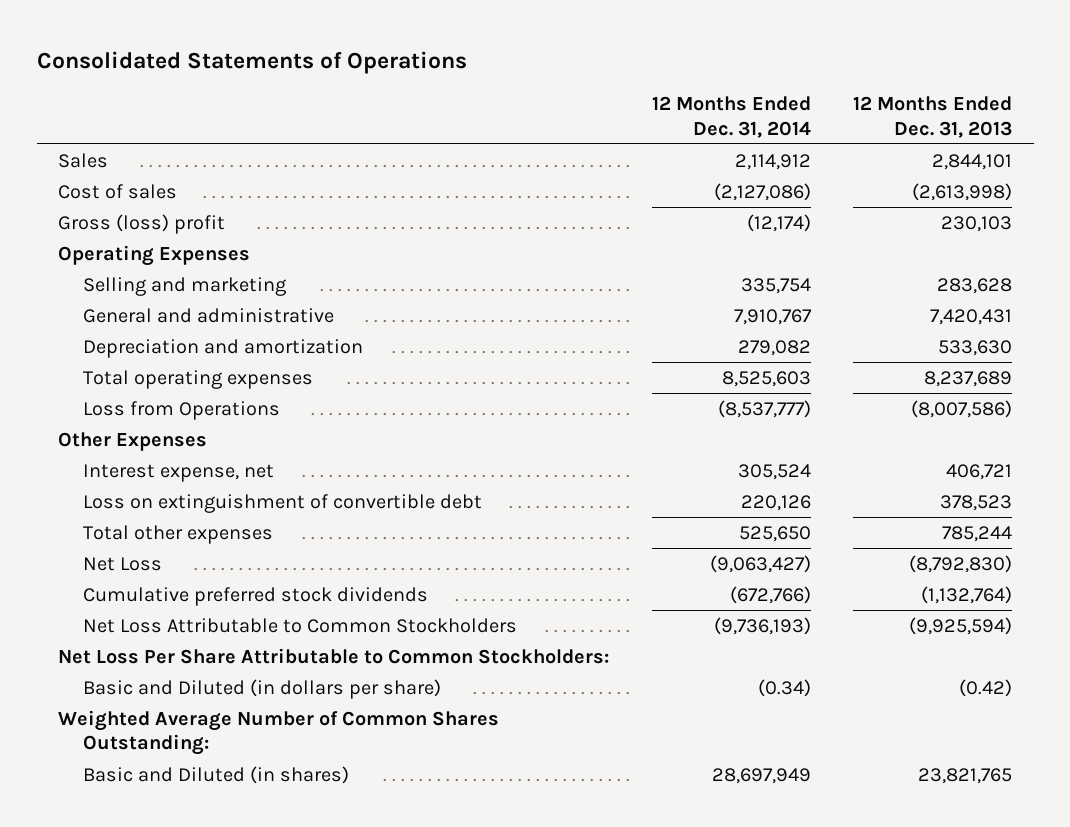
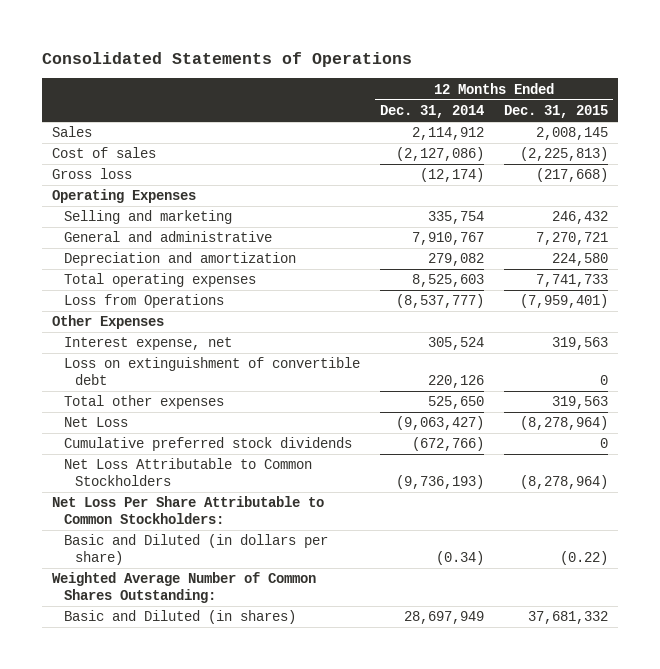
- | 12 Months Ended Dec. 31, 2014 | 12 Months Ended Dec. 31, 2013
+ | 12 Months Ended Dec. 31, 2014 | 12 Months Ended Dec. 31, 2015
- Gross (loss) profit | (12,174) | 230,103
+ Gross loss | (12,174) | (217,668)

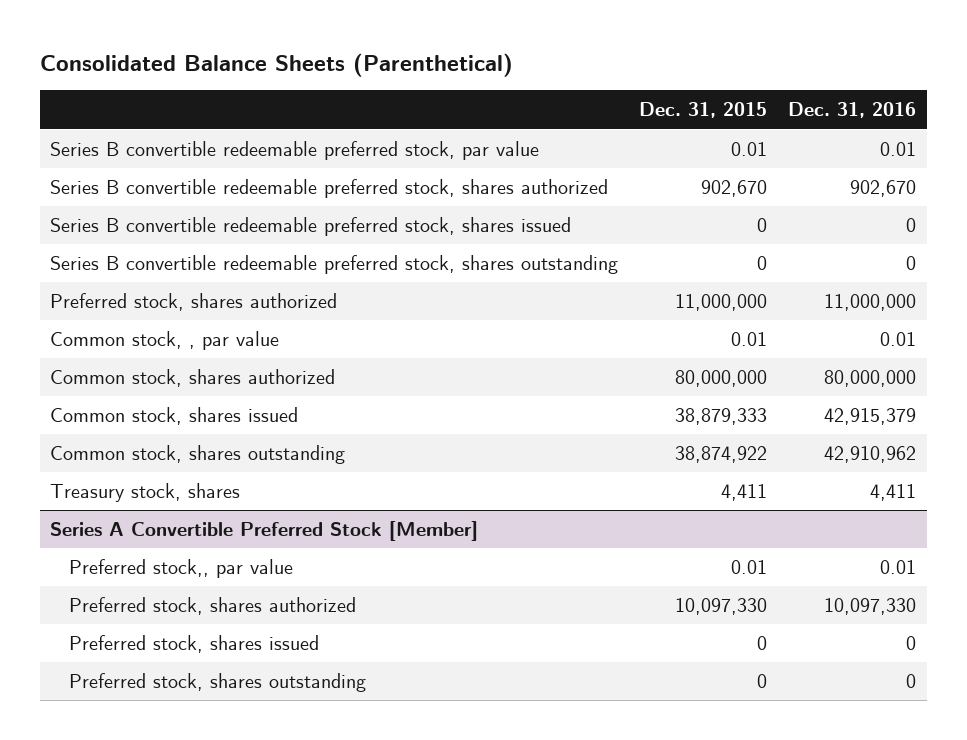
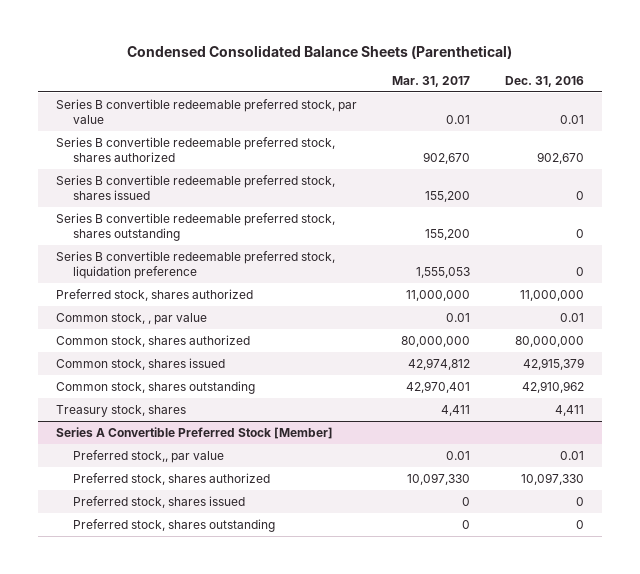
- Consolidated Balance Sheets (Parenthetical)
+ Condensed Consolidated Balance Sheets (Parenthetical)
- | Dec. 31, 2015 | Dec. 31, 2016
+ | Mar. 31, 2017 | Dec. 31, 2016
+ Series B convertible redeemable preferred stock, liquidation preference | 1,555,053 | 0

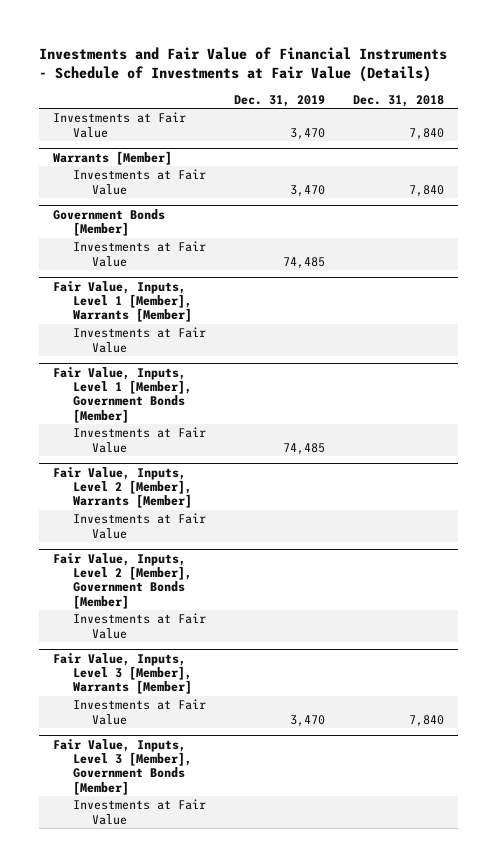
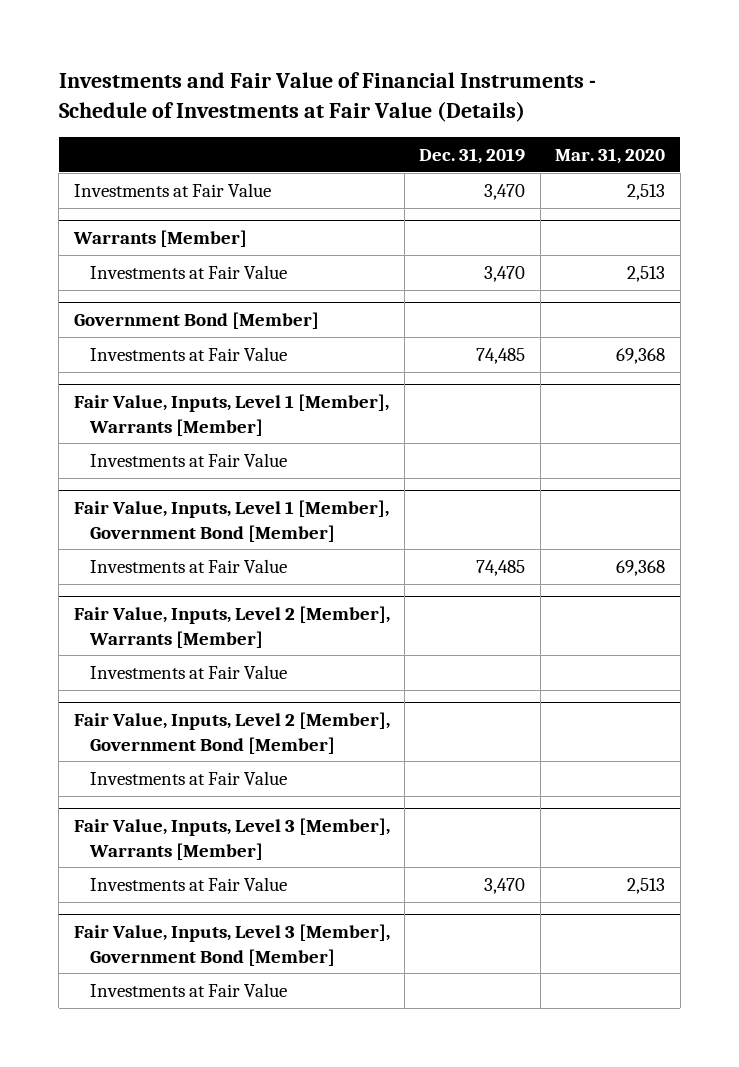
- | Dec. 31, 2019 | Dec. 31, 2018
+ | Dec. 31, 2019 | Mar. 31, 2020
- Government Bonds [Member]
+ Government Bond [Member]
- Fair Value, Inputs, Level 1 [Member], Government Bonds [Member]
+ Fair Value, Inputs, Level 1 [Member], Government Bond [Member]
- Fair Value, Inputs, Level 2 [Member], Government Bonds [Member]
+ Fair Value, Inputs, Level 2 [Member], Government Bond [Member]
- Fair Value, Inputs, Level 3 [Member], Government Bonds [Member]
+ Fair Value, Inputs, Level 3 [Member], Government Bond [Member]

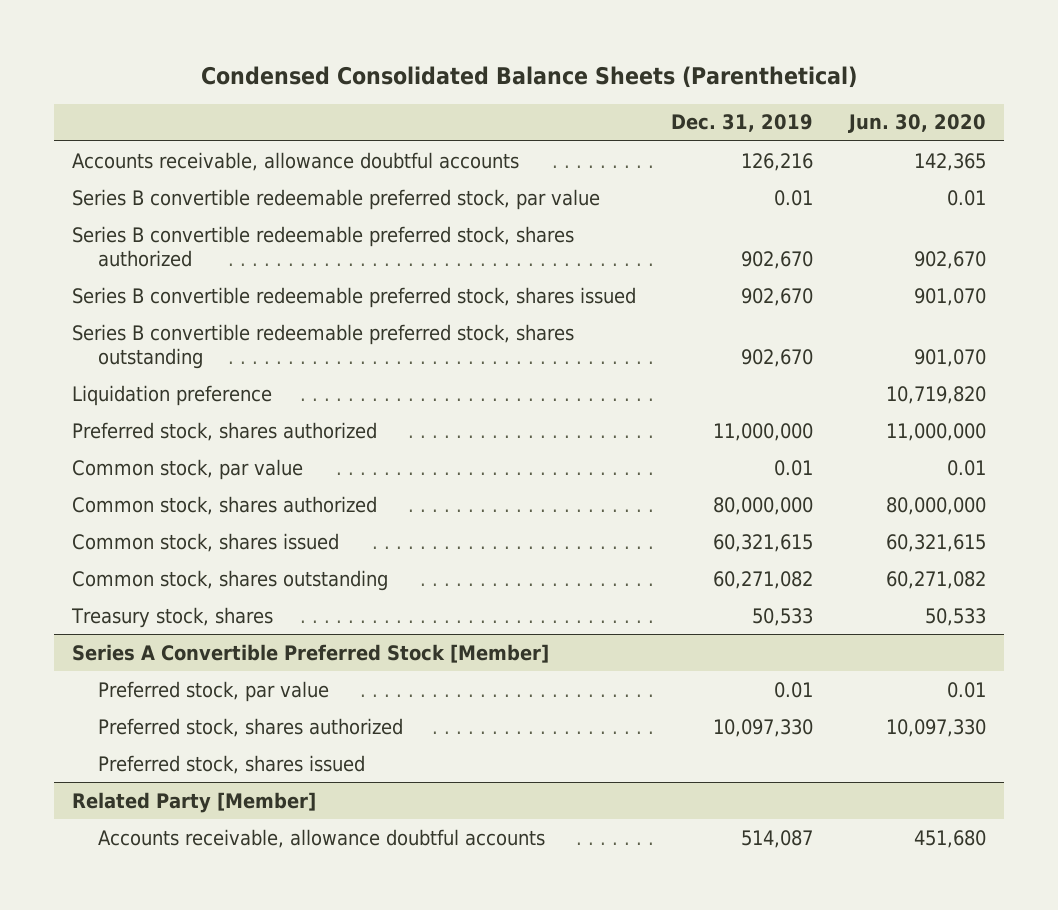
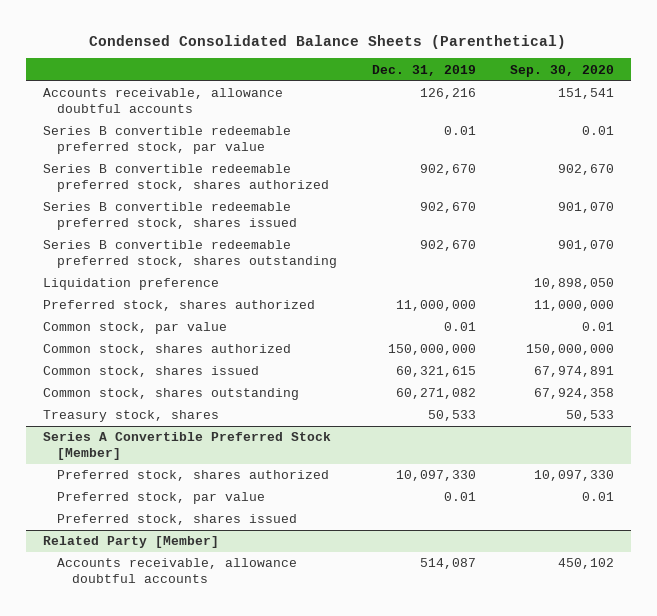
- | Dec. 31, 2019 | Jun. 30, 2020
+ | Dec. 31, 2019 | Sep. 30, 2020
- Common stock, shares authorized | 80,000,000 | 80,000,000
+ Common stock, shares authorized | 150,000,000 | 150,000,000
@ Series A Convertible Preferred Stock [Member]
moved down: Preferred stock, par value | 0.01 | 0.01

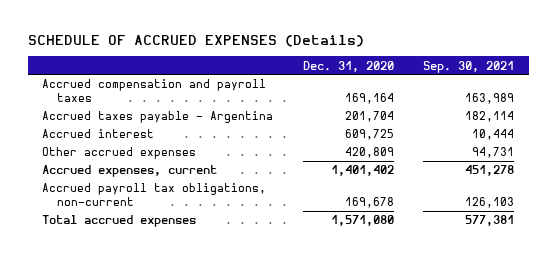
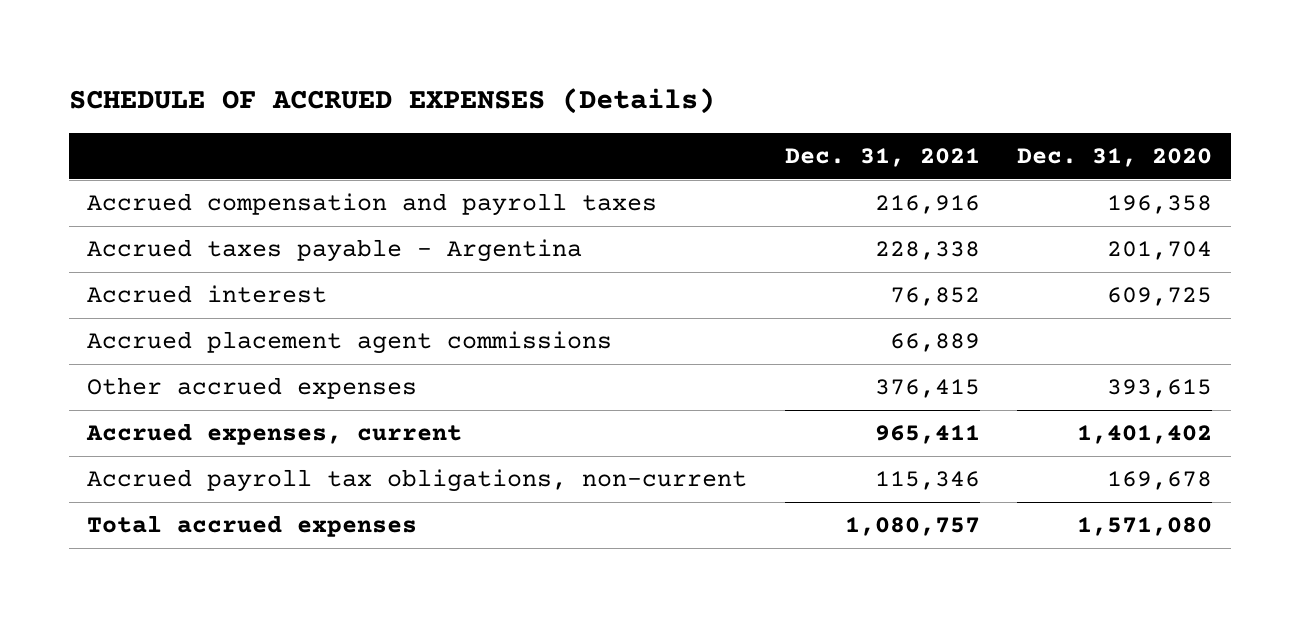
- | Dec. 31, 2020 | Sep. 30, 2021
+ | Dec. 31, 2021 | Dec. 31, 2020
- Accrued compensation and payroll taxes | 169,164 | 163,989
+ Accrued compensation and payroll taxes | 216,916 | 196,358
- Other accrued expenses | 420,809 | 94,731
+ Accrued placement agent commissions | 66,889 |
+ Other accrued expenses | 376,415 | 393,615

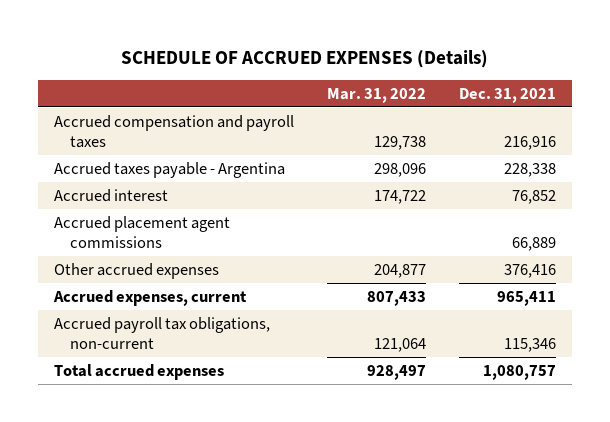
- | Dec. 31, 2021 | Dec. 31, 2020
+ | Mar. 31, 2022 | Dec. 31, 2021
- Other accrued expenses | 376,415 | 393,615
+ Other accrued expenses | 204,877 | 376,416

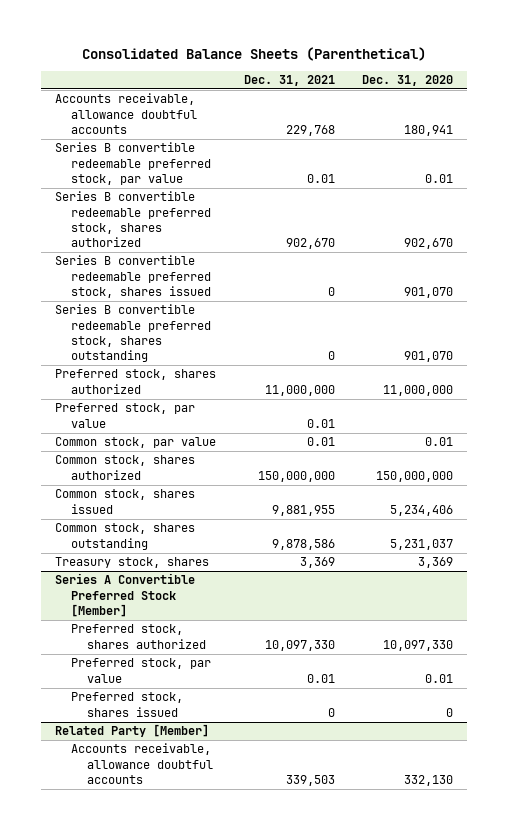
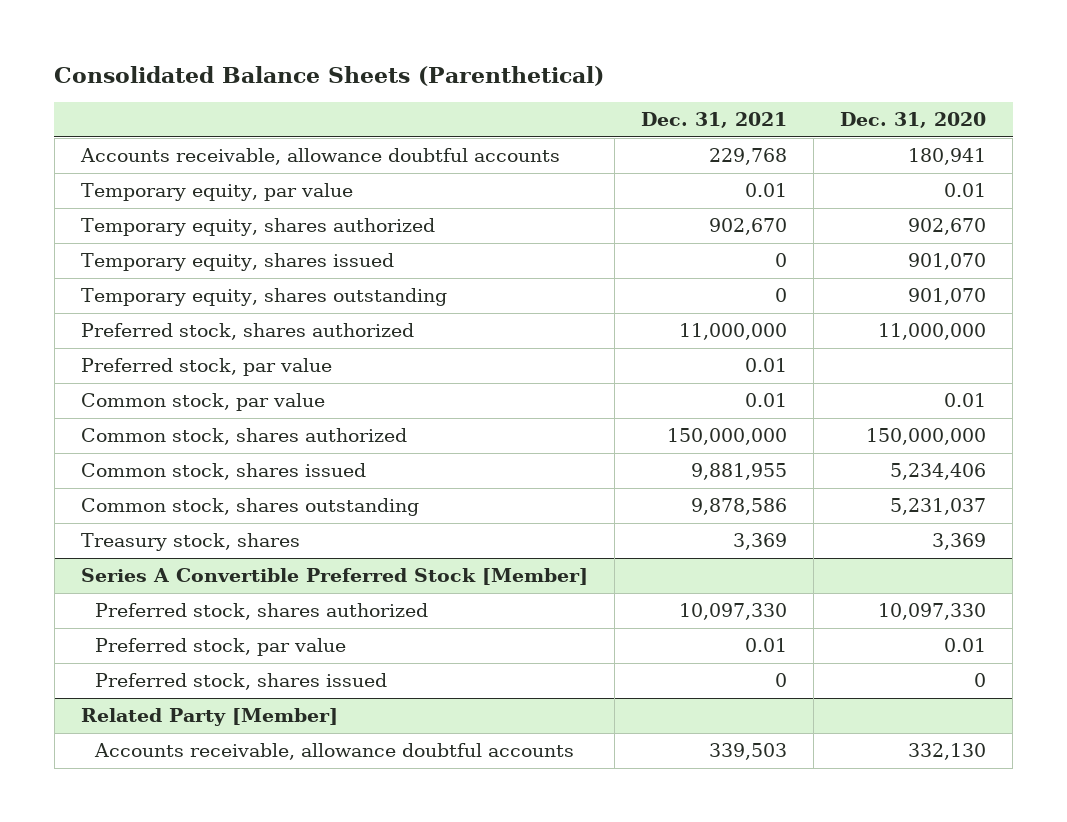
- Series B convertible redeemable preferred stock, par value | 0.01 | 0.01
- Series B convertible redeemable preferred stock, shares authorized | 902,670 | 902,670
- Series B convertible redeemable preferred stock, shares issued | 0 | 901,070
- Series B convertible redeemable preferred stock, shares outstanding | 0 | 901,070
+ Temporary equity, par value | 0.01 | 0.01
+ Temporary equity, shares authorized | 902,670 | 902,670
+ Temporary equity, shares issued | 0 | 901,070
+ Temporary equity, shares outstanding | 0 | 901,070

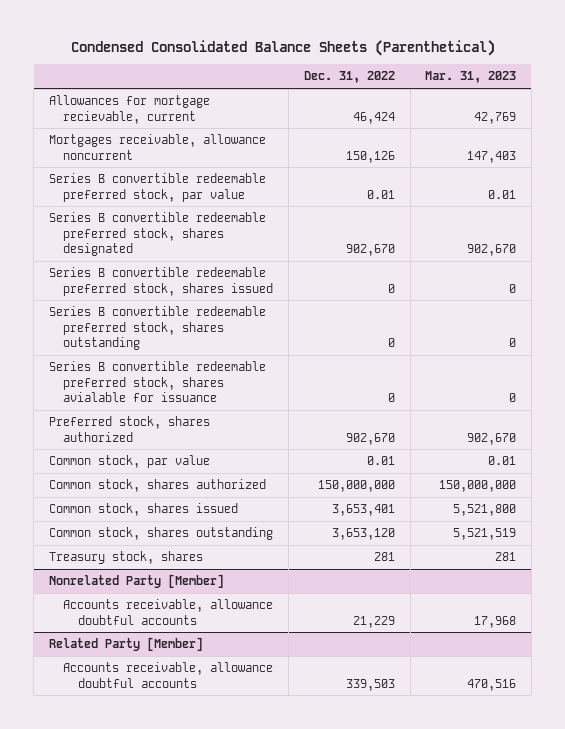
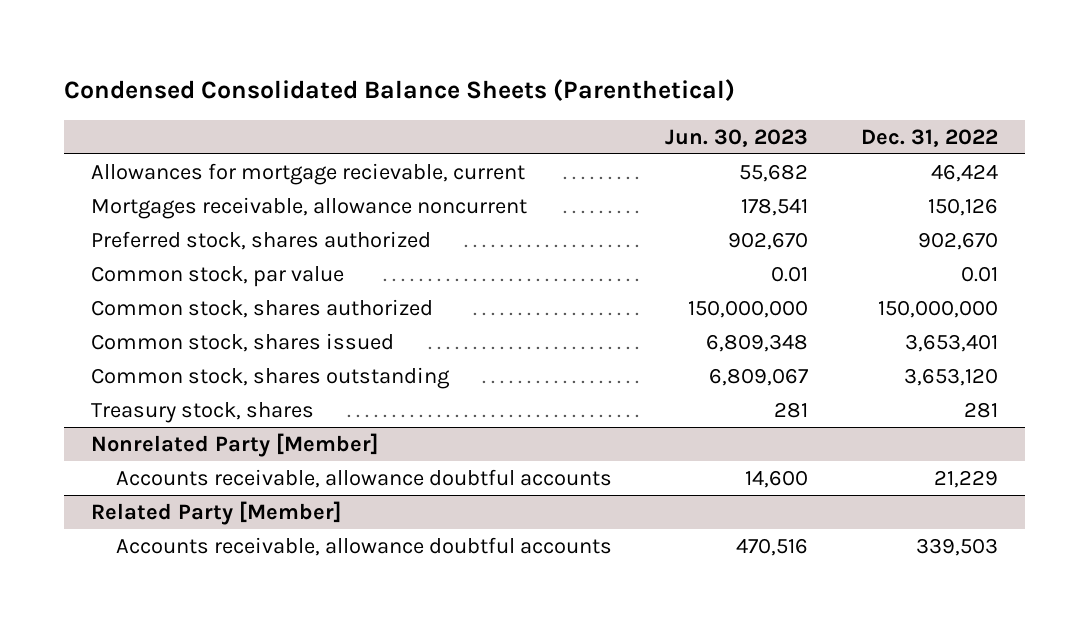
- | Dec. 31, 2022 | Mar. 31, 2023
+ | Jun. 30, 2023 | Dec. 31, 2022
- Series B convertible redeemable preferred stock, par value | 0.01 | 0.01
- Series B convertible redeemable preferred stock, shares designated | 902,670 | 902,670
- Series B convertible redeemable preferred stock, shares issued | 0 | 0
- Series B convertible redeemable preferred stock, shares outstanding | 0 | 0
- Series B convertible redeemable preferred stock, shares avialable for issuance | 0 | 0

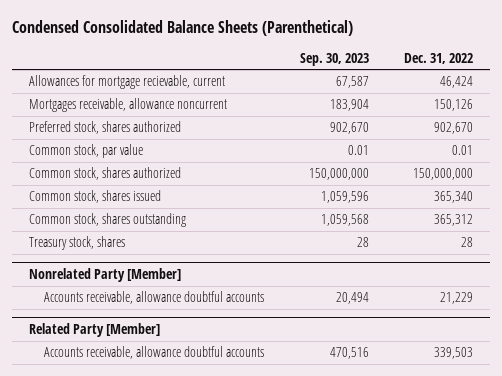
- | Jun. 30, 2023 | Dec. 31, 2022
+ | Sep. 30, 2023 | Dec. 31, 2022
- Common stock, shares issued | 6,809,348 | 3,653,401
- Common stock, shares outstanding | 6,809,067 | 3,653,120
- Treasury stock, shares | 281 | 281
+ Common stock, shares issued | 1,059,596 | 365,340
+ Common stock, shares outstanding | 1,059,568 | 365,312
+ Treasury stock, shares | 28 | 28

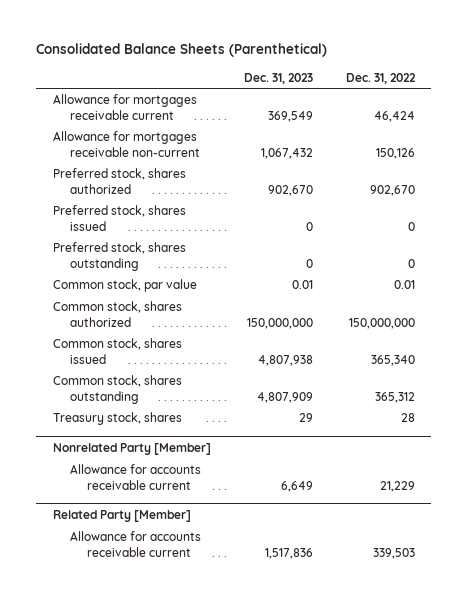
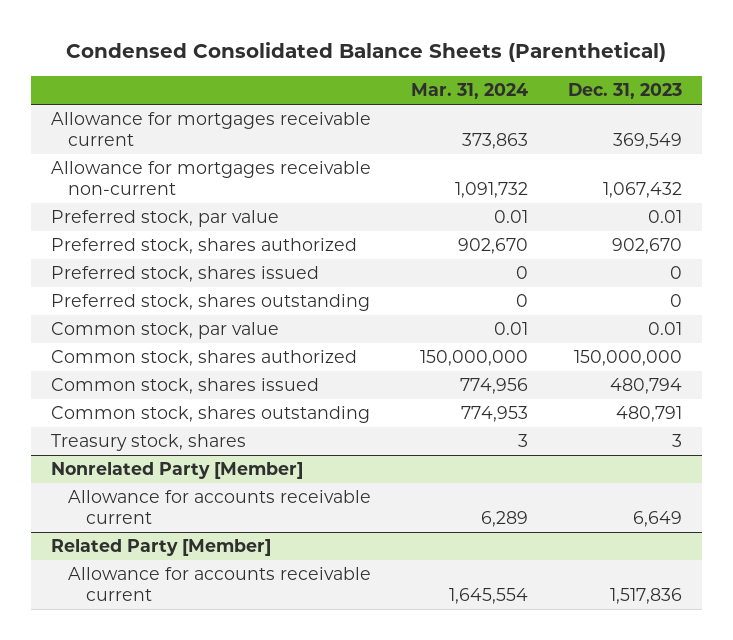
- Consolidated Balance Sheets (Parenthetical)
+ Condensed Consolidated Balance Sheets (Parenthetical)
- | Dec. 31, 2023 | Dec. 31, 2022
+ | Mar. 31, 2024 | Dec. 31, 2023
+ Preferred stock, par value | 0.01 | 0.01
- Common stock, shares issued | 4,807,938 | 365,340
- Common stock, shares outstanding | 4,807,909 | 365,312
- Treasury stock, shares | 29 | 28
+ Common stock, shares issued | 774,956 | 480,794
+ Common stock, shares outstanding | 774,953 | 480,791
+ Treasury stock, shares | 3 | 3

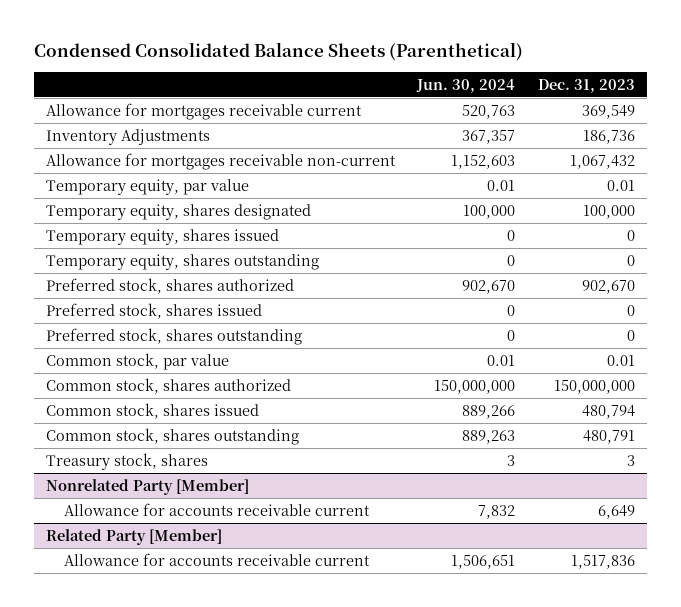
- | Mar. 31, 2024 | Dec. 31, 2023
+ | Jun. 30, 2024 | Dec. 31, 2023
+ Inventory Adjustments | 367,357 | 186,736
- Preferred stock, par value | 0.01 | 0.01
+ Temporary equity, par value | 0.01 | 0.01
+ Temporary equity, shares designated | 100,000 | 100,000
+ Temporary equity, shares issued | 0 | 0
+ Temporary equity, shares outstanding | 0 | 0

